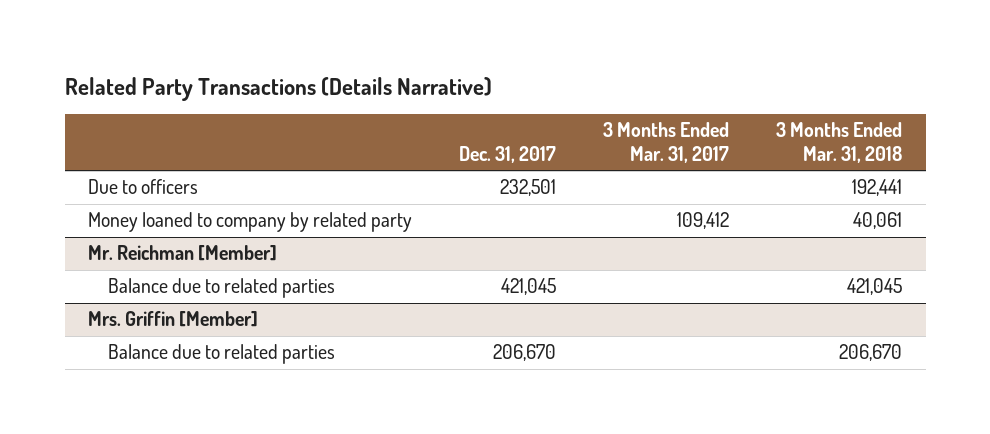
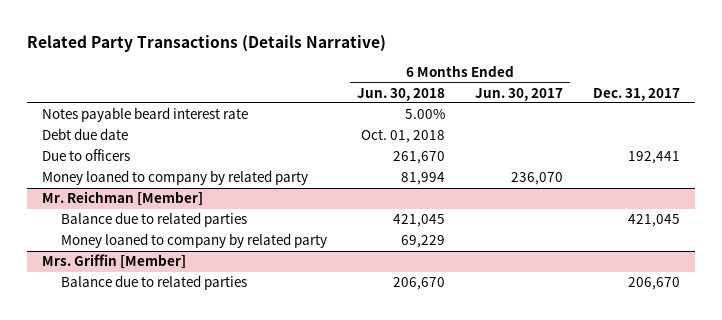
- | Dec. 31, 2017 | 3 Months Ended Mar. 31, 2017 | 3 Months Ended Mar. 31, 2018
+ | 6 Months Ended Jun. 30, 2018 | 6 Months Ended Jun. 30, 2017 | Dec. 31, 2017
- Due to officers | 232,501 | | 192,441
+ Notes payable beard interest rate | 5.00% | |
+ Debt due date | Oct. 01, 2018 | |
+ Due to officers | 261,670 | | 192,441
@ Mr. Reichman [Member]
+ Money loaned to company by related party | 69,229 | |

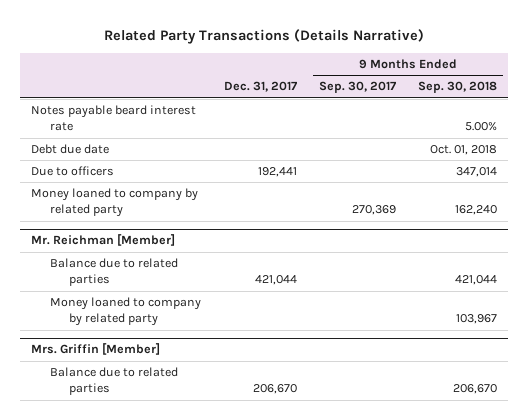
- | 6 Months Ended Jun. 30, 2018 | 6 Months Ended Jun. 30, 2017 | Dec. 31, 2017
+ | Dec. 31, 2017 | 9 Months Ended Sep. 30, 2017 | 9 Months Ended Sep. 30, 2018
@ Mr. Reichman [Member]
- Balance due to related parties | 421,045 | | 421,045
+ Balance due to related parties | 421,044 | | 421,044

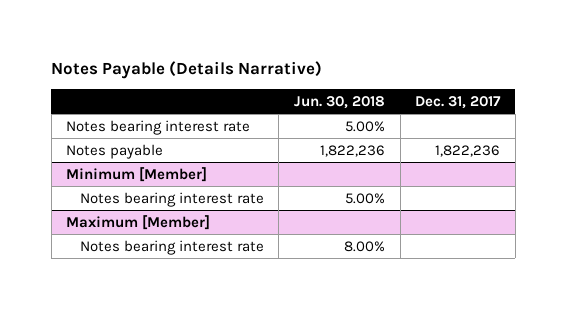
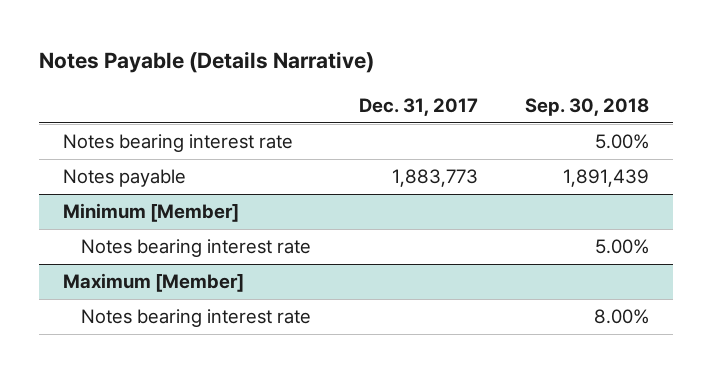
- | Jun. 30, 2018 | Dec. 31, 2017
+ | Dec. 31, 2017 | Sep. 30, 2018
- Notes payable | 1,822,236 | 1,822,236
+ Notes payable | 1,883,773 | 1,891,439

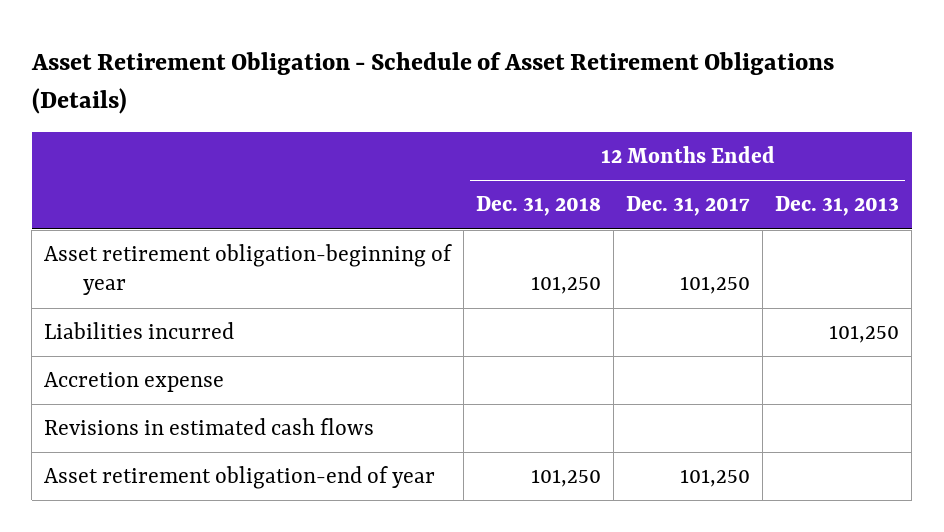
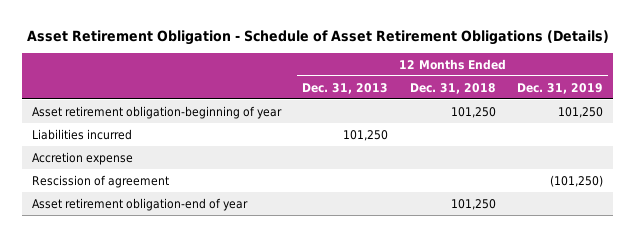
- | 12 Months Ended Dec. 31, 2018 | 12 Months Ended Dec. 31, 2017 | 12 Months Ended Dec. 31, 2013
+ | 12 Months Ended Dec. 31, 2013 | 12 Months Ended Dec. 31, 2018 | 12 Months Ended Dec. 31, 2019
- Revisions in estimated cash flows
+ Rescission of agreement | | | (101,250)

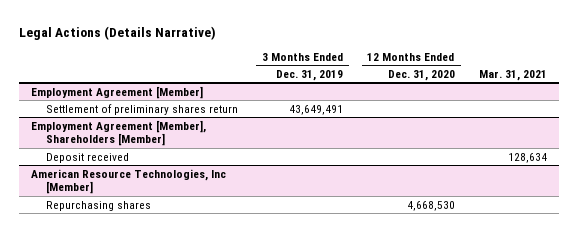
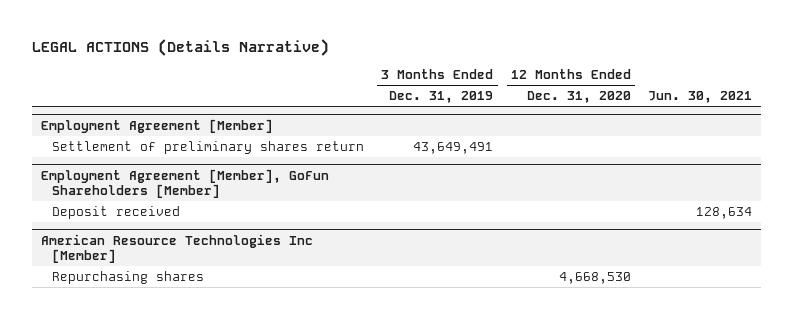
- Legal Actions (Details Narrative)
+ LEGAL ACTIONS (Details Narrative)
- | 3 Months Ended Dec. 31, 2019 | 12 Months Ended Dec. 31, 2020 | Mar. 31, 2021
+ | 3 Months Ended Dec. 31, 2019 | 12 Months Ended Dec. 31, 2020 | Jun. 30, 2021
- Employment Agreement [Member], Shareholders [Member]
+ Employment Agreement [Member], GoFun Shareholders [Member]
- American Resource Technologies, Inc [Member]
+ American Resource Technologies Inc [Member]

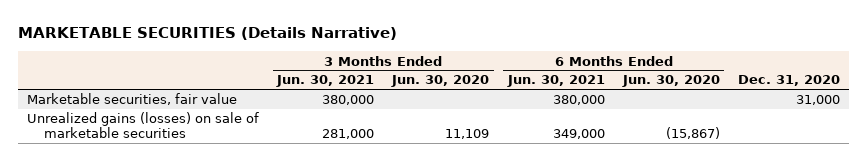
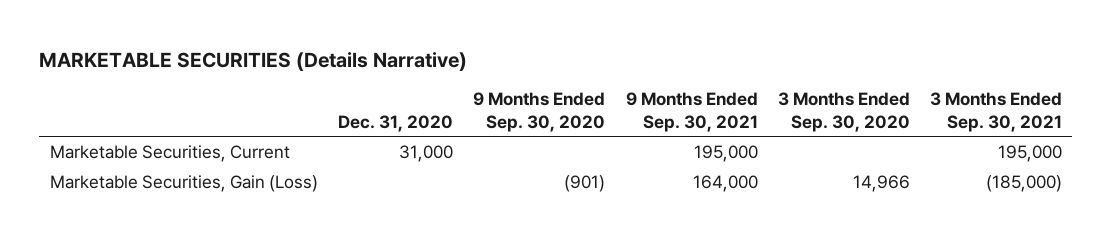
- | 3 Months Ended Jun. 30, 2021 | 3 Months Ended Jun. 30, 2020 | 6 Months Ended Jun. 30, 2021 | 6 Months Ended Jun. 30, 2020 | Dec. 31, 2020
+ | Dec. 31, 2020 | 9 Months Ended Sep. 30, 2020 | 9 Months Ended Sep. 30, 2021 | 3 Months Ended Sep. 30, 2020 | 3 Months Ended Sep. 30, 2021
- Marketable securities, fair value | 380,000 | | 380,000 | | 31,000
- Unrealized gains (losses) on sale of marketable securities | 281,000 | 11,109 | 349,000 | (15,867) |
+ Marketable Securities, Current | 31,000 | | 195,000 | | 195,000
+ Marketable Securities, Gain (Loss) | | (901) | 164,000 | 14,966 | (185,000)

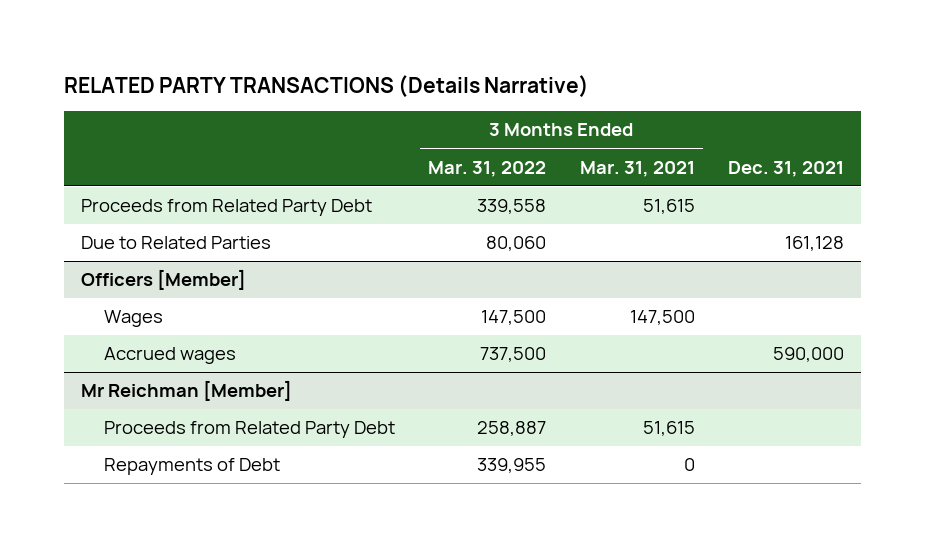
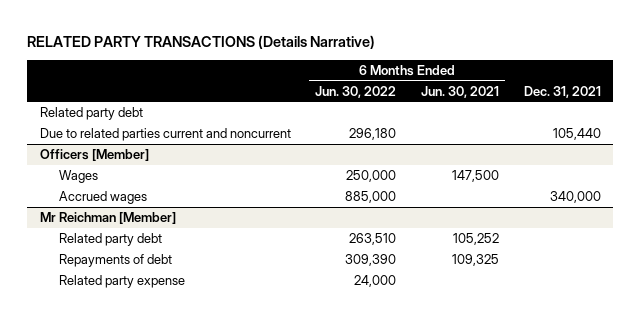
- | 3 Months Ended Mar. 31, 2022 | 3 Months Ended Mar. 31, 2021 | Dec. 31, 2021
+ | 6 Months Ended Jun. 30, 2022 | 6 Months Ended Jun. 30, 2021 | Dec. 31, 2021
- Proceeds from Related Party Debt | 339,558 | 51,615 |
- Due to Related Parties | 80,060 | | 161,128
+ Related party debt
+ Due to related parties current and noncurrent | 296,180 | | 105,440
@ Officers [Member]
- Accrued wages | 737,500 | | 590,000
+ Accrued wages | 885,000 | | 340,000
@ Mr Reichman [Member]
- Proceeds from Related Party Debt | 258,887 | 51,615 |
- Repayments of Debt | 339,955 | 0 |
+ Related party debt | 263,510 | 105,252 |
+ Repayments of debt | 309,390 | 109,325 |
+ Related party expense | 24,000 | |

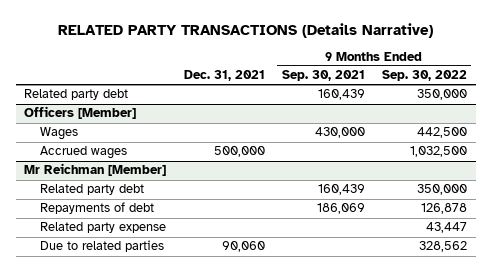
- | 6 Months Ended Jun. 30, 2022 | 6 Months Ended Jun. 30, 2021 | Dec. 31, 2021
+ | Dec. 31, 2021 | 9 Months Ended Sep. 30, 2021 | 9 Months Ended Sep. 30, 2022
- Due to related parties current and noncurrent | 296,180 | | 105,440
@ Officers [Member]
- Accrued wages | 885,000 | | 340,000
+ Accrued wages | 500,000 | | 1,032,500
@ Mr Reichman [Member]
+ Due to related parties | 90,060 | | 328,562

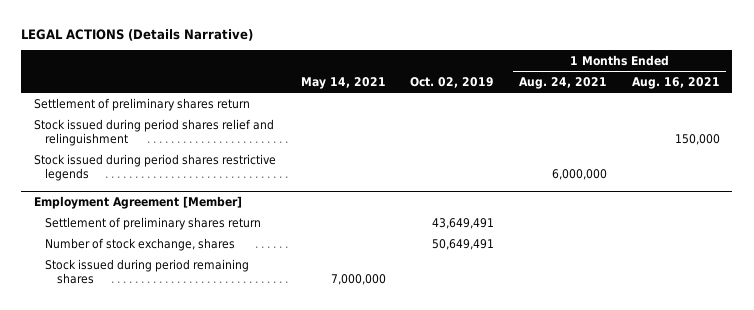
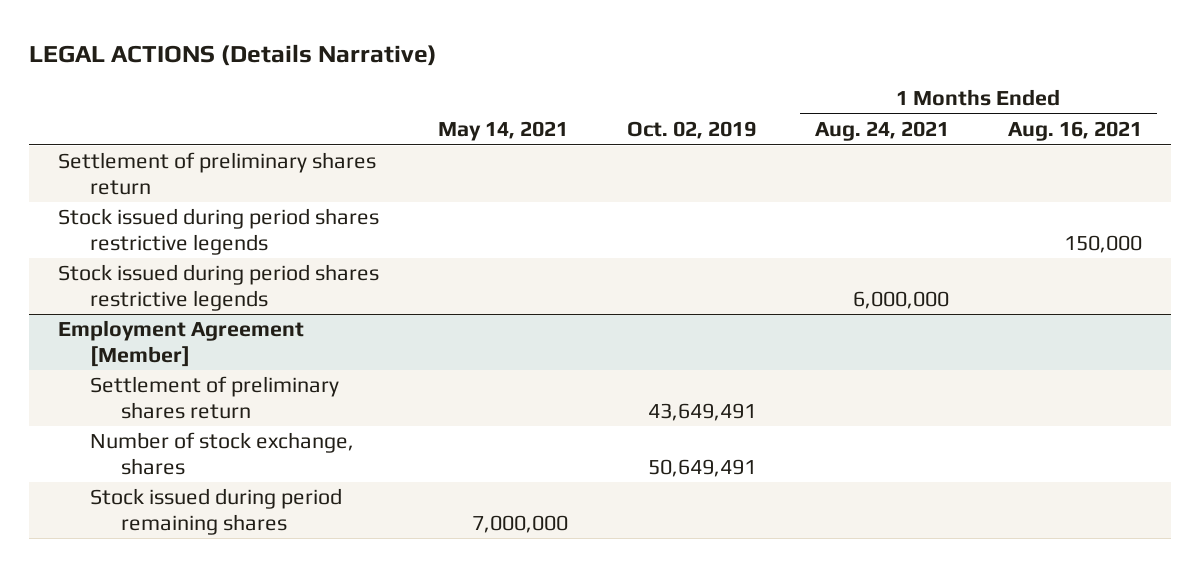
- Stock issued during period shares relief and relinguishment | | | | 150,000
+ Stock issued during period shares restrictive legends | | | | 150,000

